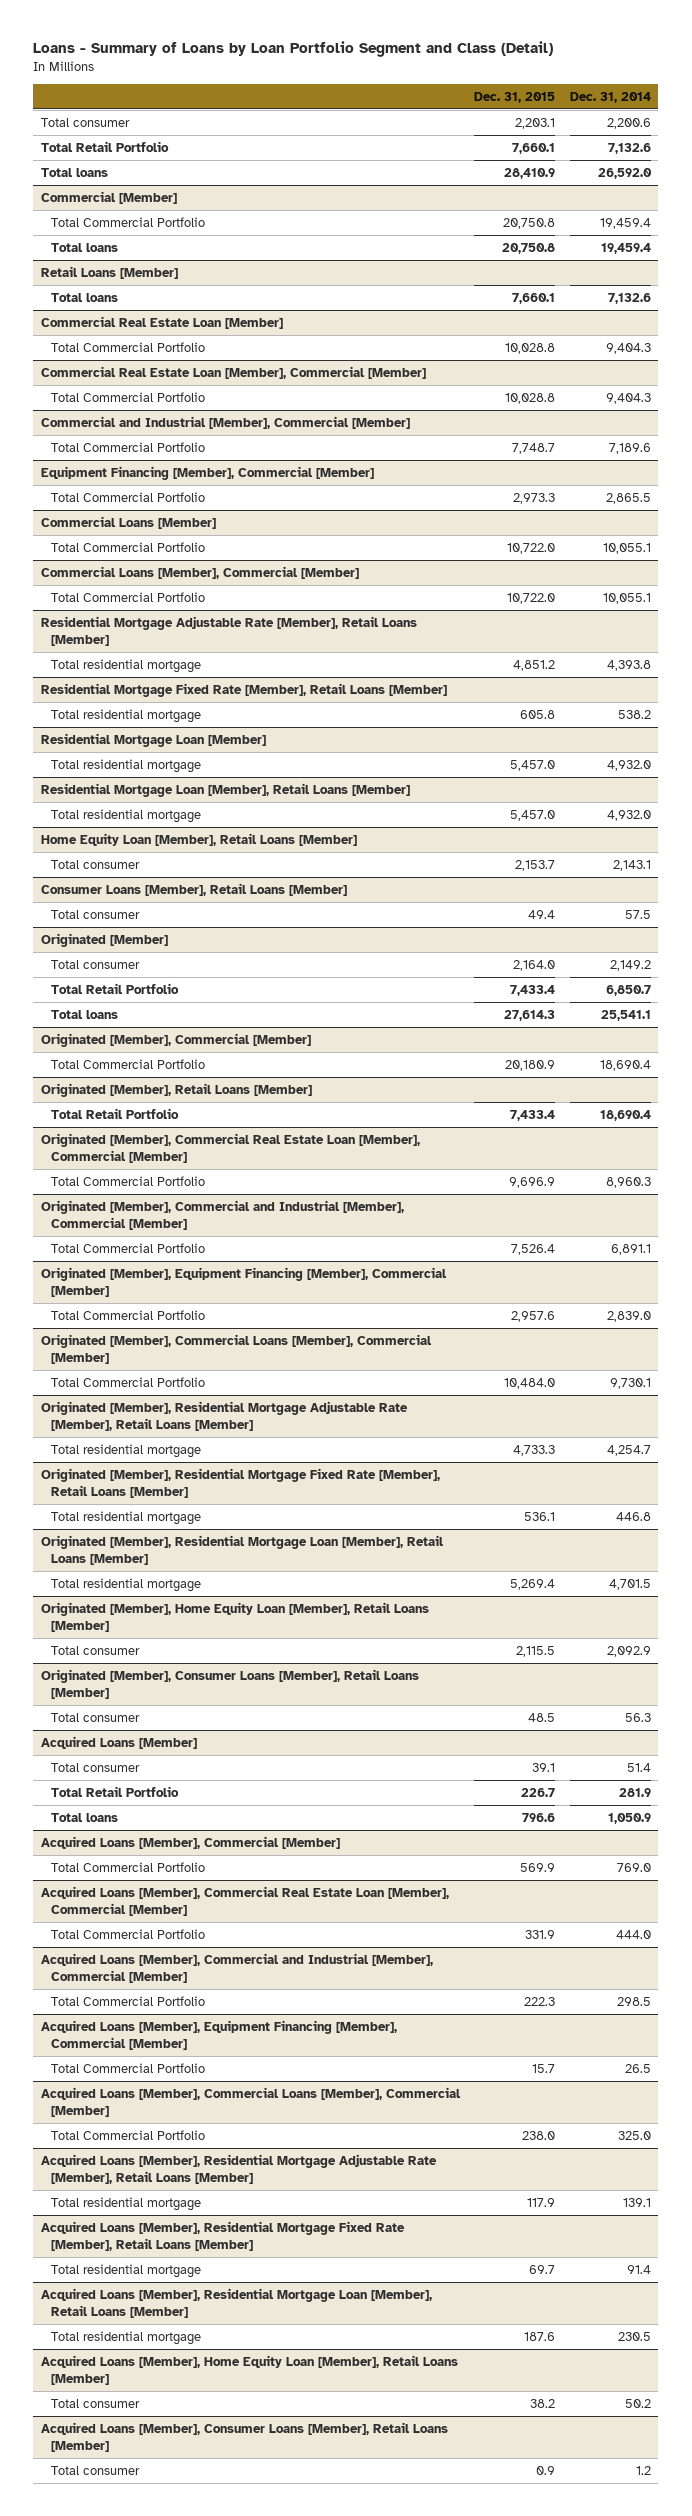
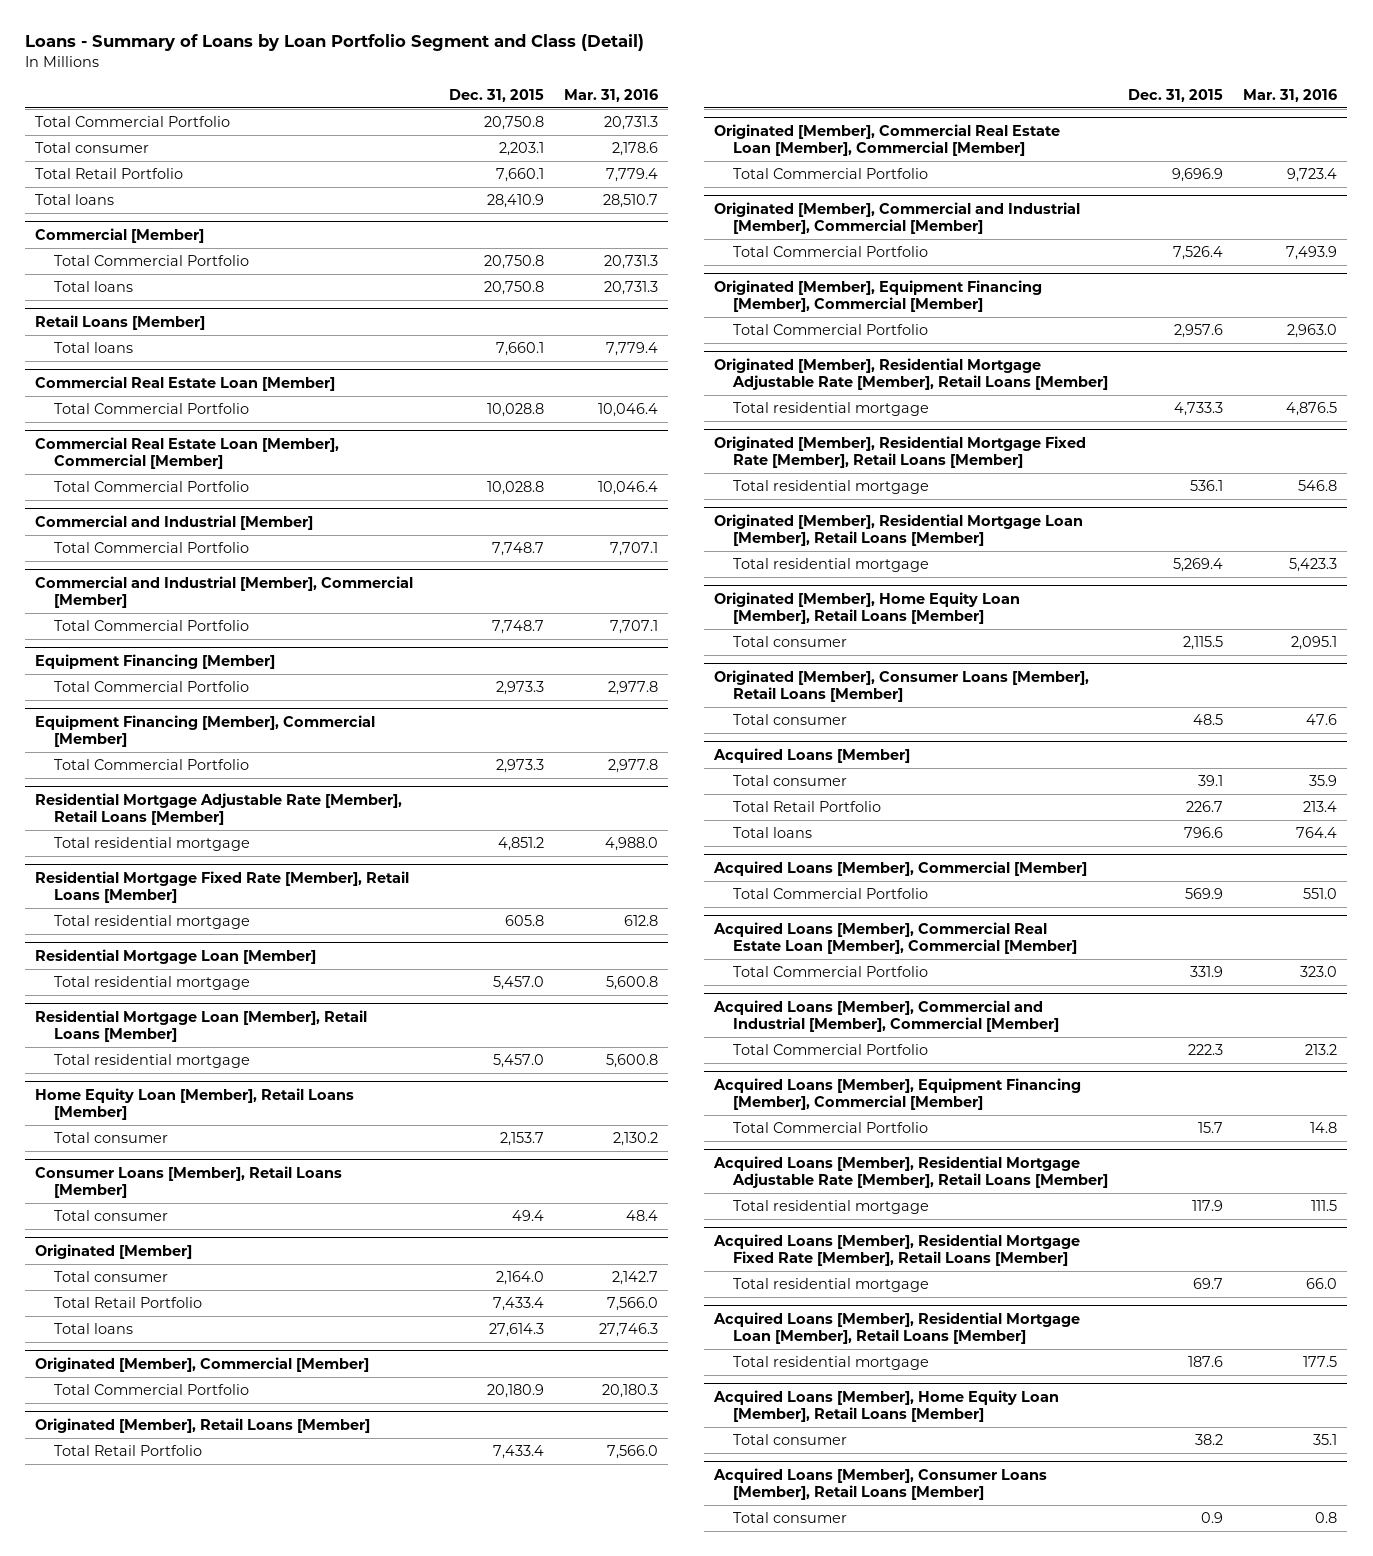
- | Dec. 31, 2015 | Dec. 31, 2014
+ | Dec. 31, 2015 | Mar. 31, 2016
+ Total Commercial Portfolio | 20,750.8 | 20,731.3
+ Commercial and Industrial [Member]
+ Total Commercial Portfolio | 7,748.7 | 7,707.1
+ Equipment Financing [Member]
+ Total Commercial Portfolio | 2,973.3 | 2,977.8
- Commercial Loans [Member]
- Total Commercial Portfolio | 10,722.0 | 10,055.1
- Commercial Loans [Member], Commercial [Member]
- Total Commercial Portfolio | 10,722.0 | 10,055.1
- Originated [Member], Commercial Loans [Member], Commercial [Member]
- Total Commercial Portfolio | 10,484.0 | 9,730.1
- Acquired Loans [Member], Commercial Loans [Member], Commercial [Member]
- Total Commercial Portfolio | 238.0 | 325.0

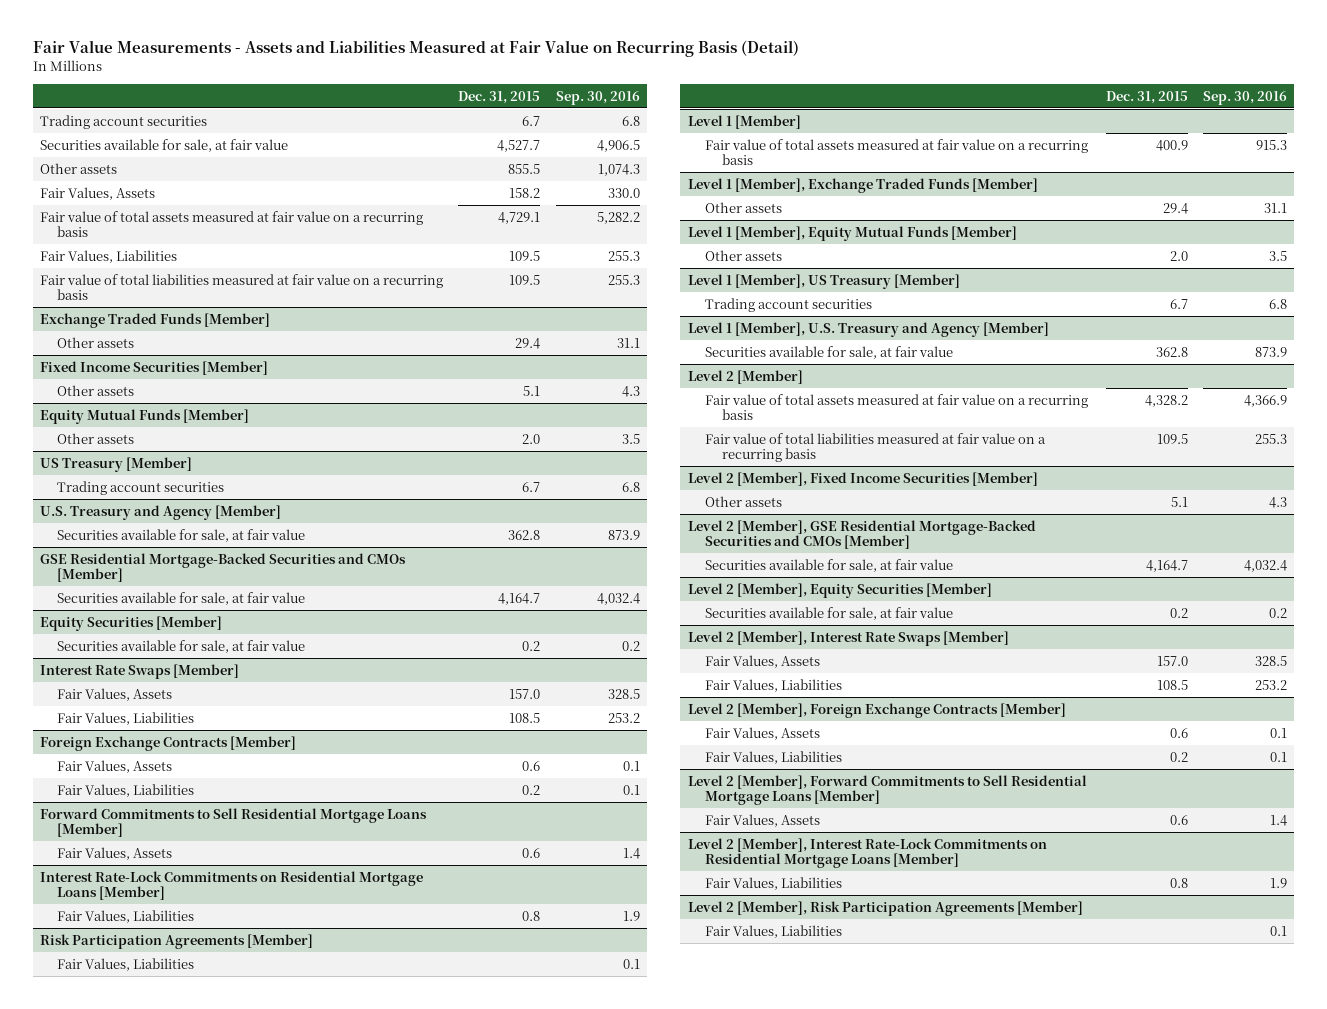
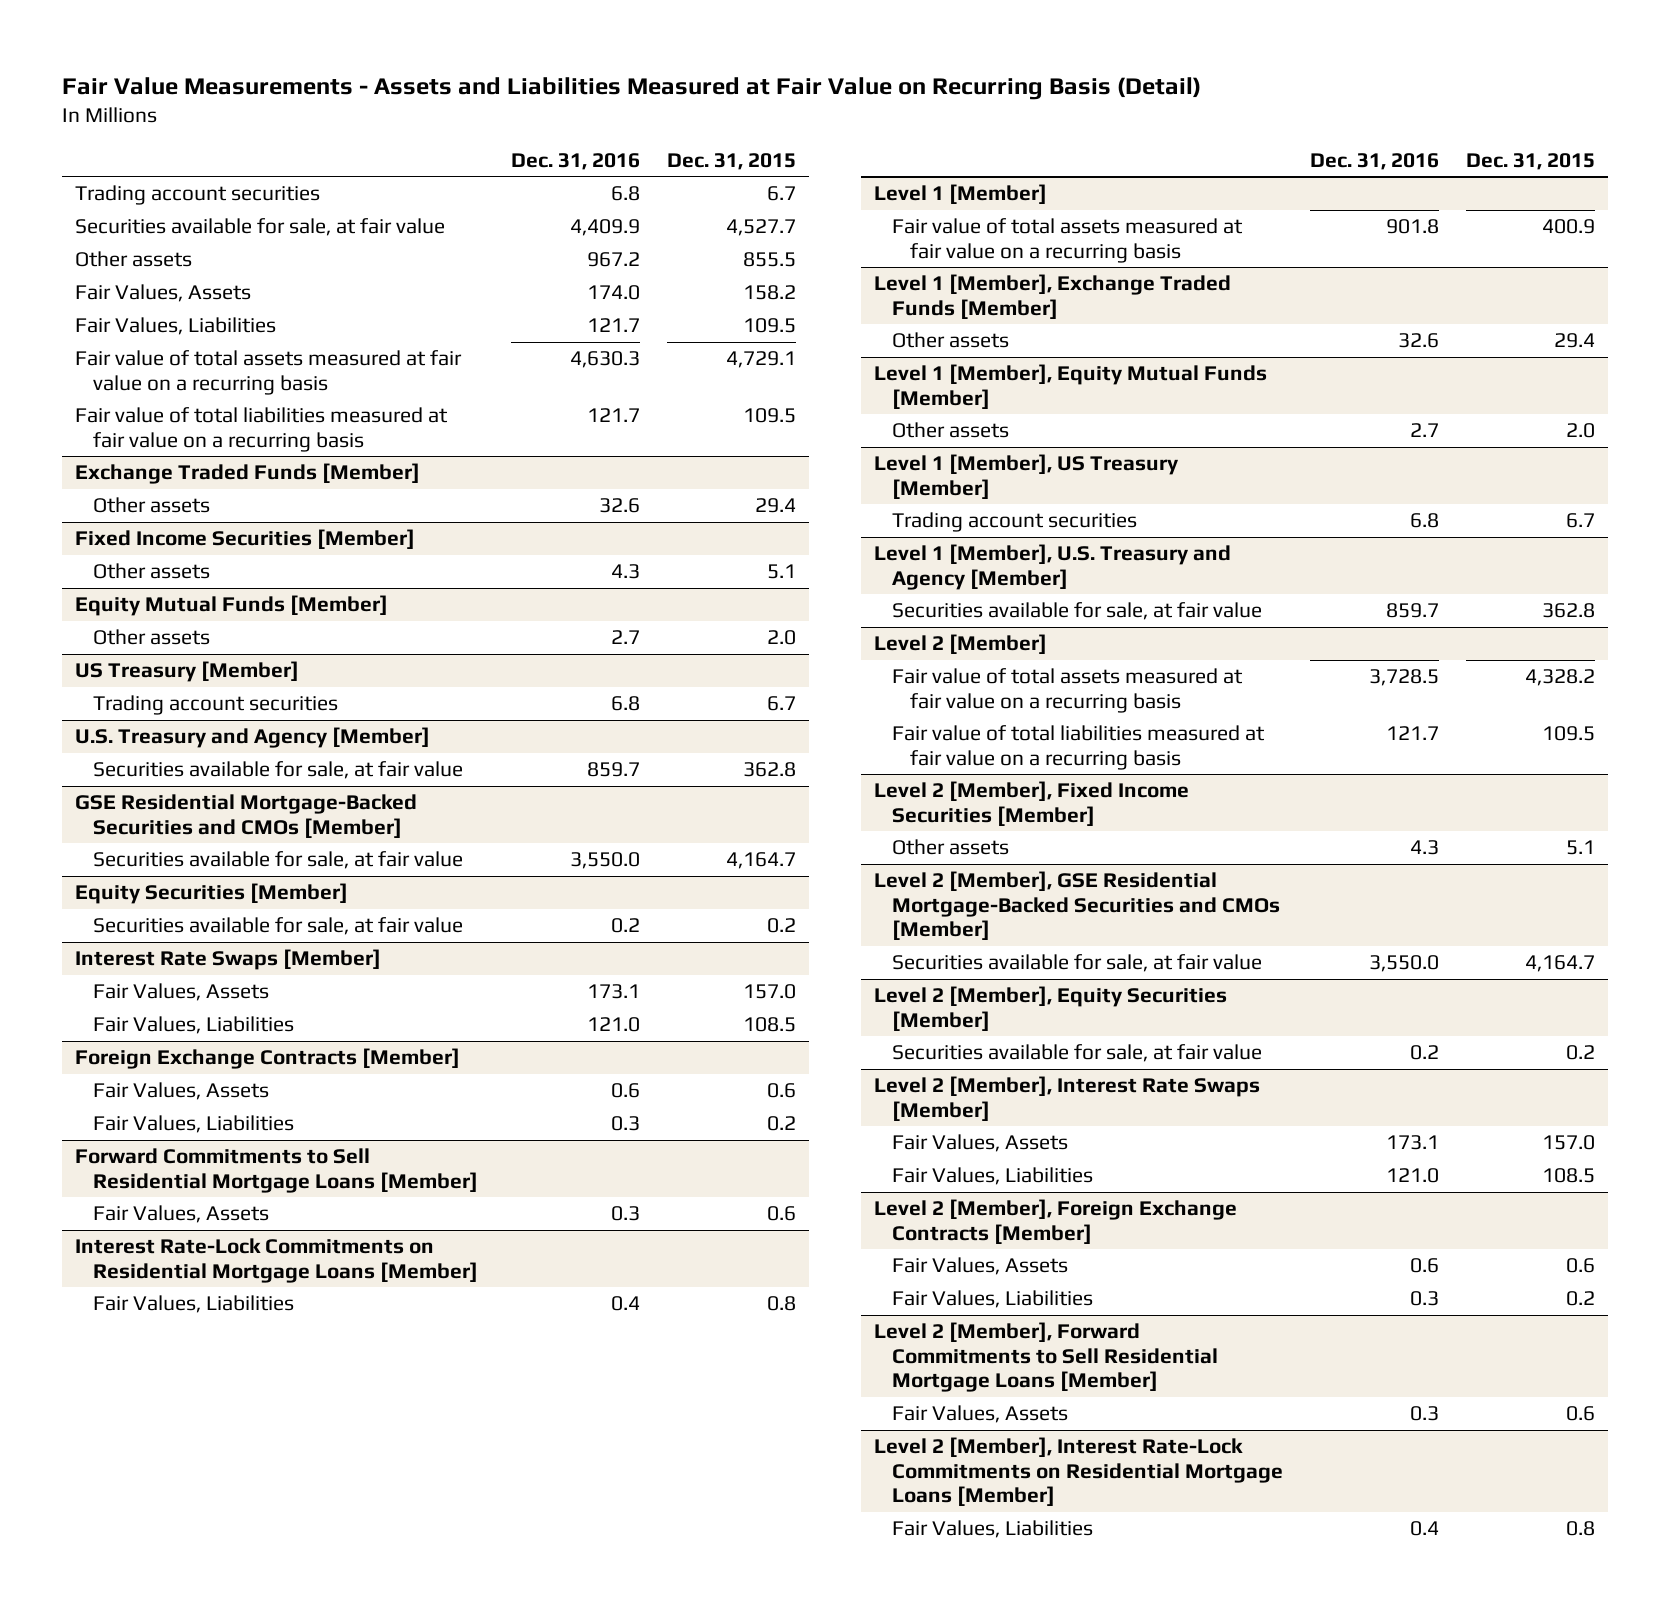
- | Dec. 31, 2015 | Sep. 30, 2016
+ | Dec. 31, 2016 | Dec. 31, 2015
moved down: Fair value of total assets measured at fair value on a recurring basis | 4,630.3 | 4,729.1
- Risk Participation Agreements [Member]
- Fair Values, Liabilities | | 0.1
- Level 2 [Member], Risk Participation Agreements [Member]
- Fair Values, Liabilities | | 0.1

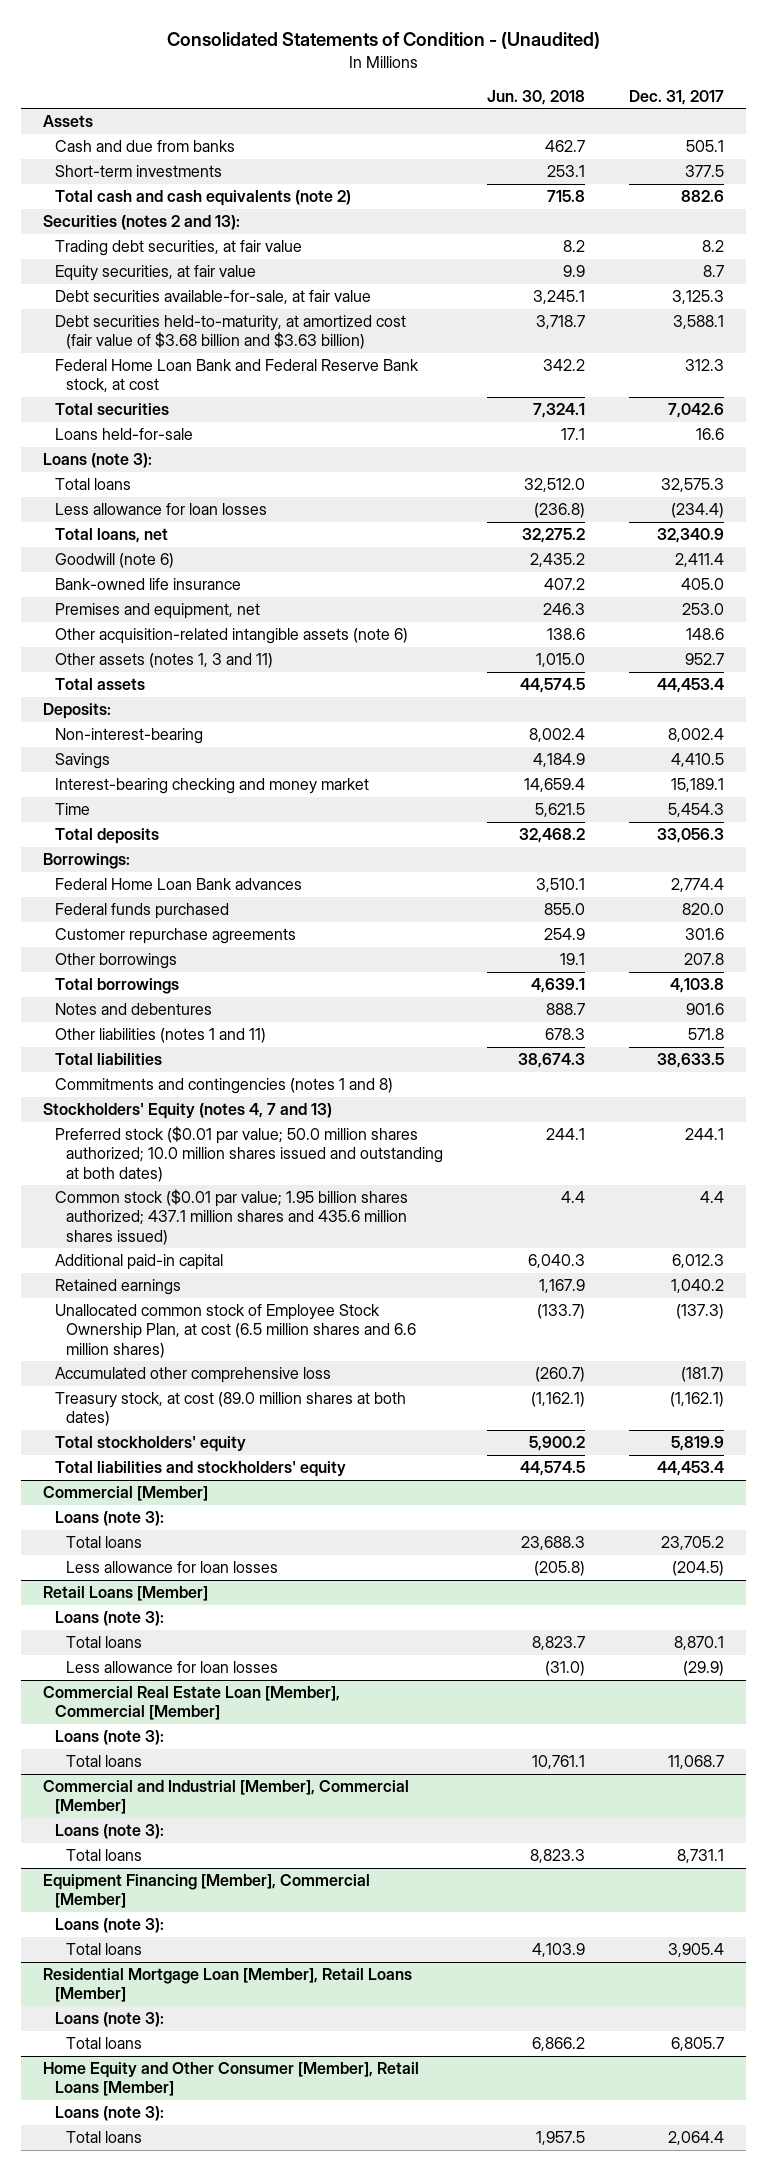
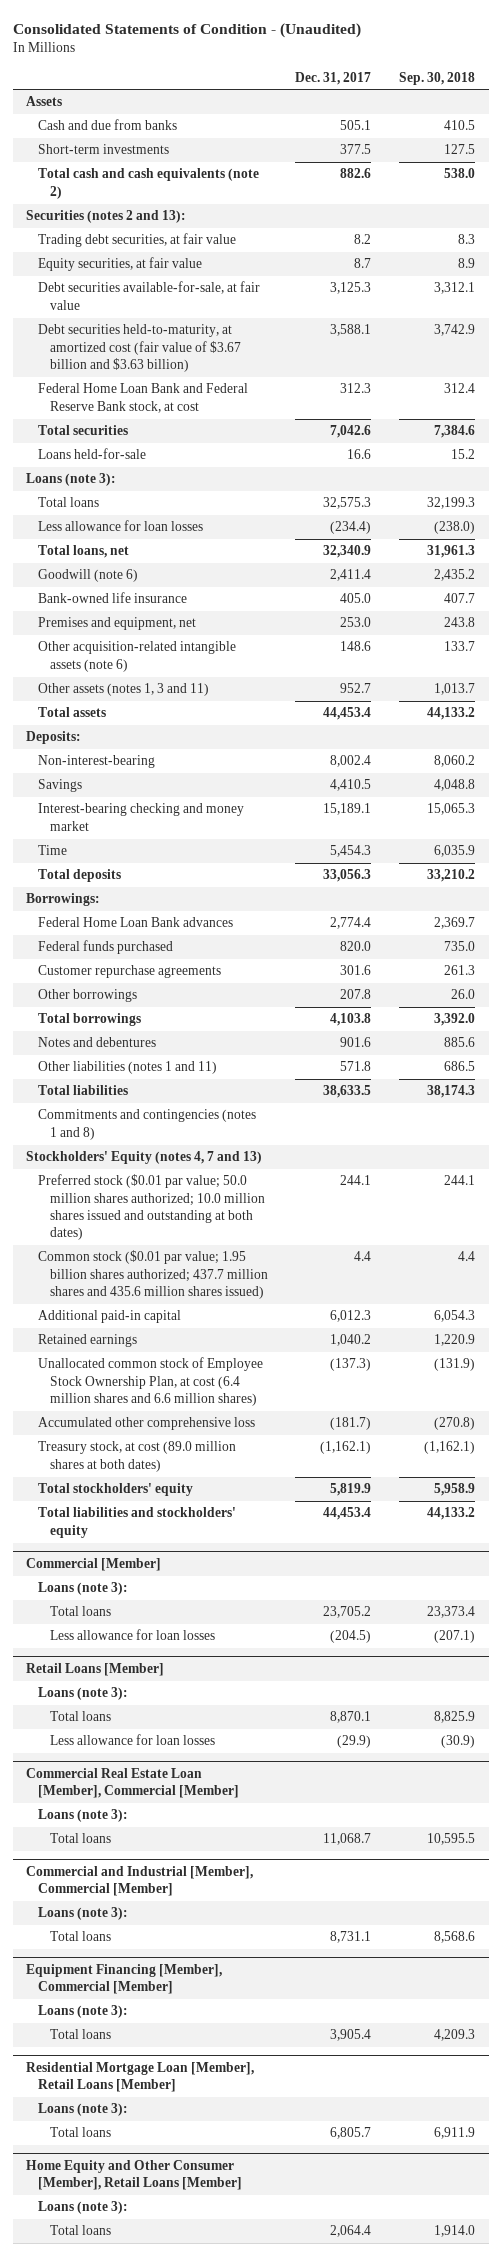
- | Jun. 30, 2018 | Dec. 31, 2017
+ | Dec. 31, 2017 | Sep. 30, 2018
- Debt securities held-to-maturity, at amortized cost (fair value of $3.68 billion and $3.63 billion) | 3,718.7 | 3,588.1
+ Debt securities held-to-maturity, at amortized cost (fair value of $3.67 billion and $3.63 billion) | 3,588.1 | 3,742.9
- Common stock ($0.01 par value; 1.95 billion shares authorized; 437.1 million shares and 435.6 million shares issued) | 4.4 | 4.4
+ Common stock ($0.01 par value; 1.95 billion shares authorized; 437.7 million shares and 435.6 million shares issued) | 4.4 | 4.4
- Unallocated common stock of Employee Stock Ownership Plan, at cost (6.5 million shares and 6.6 million shares) | (133.7) | (137.3)
+ Unallocated common stock of Employee Stock Ownership Plan, at cost (6.4 million shares and 6.6 million shares) | (137.3) | (131.9)

